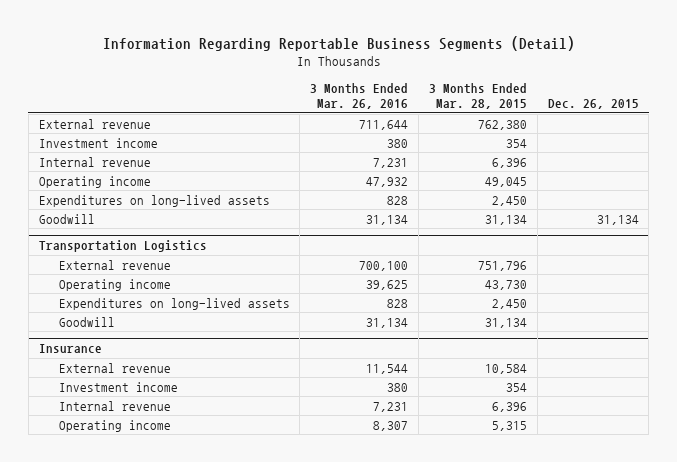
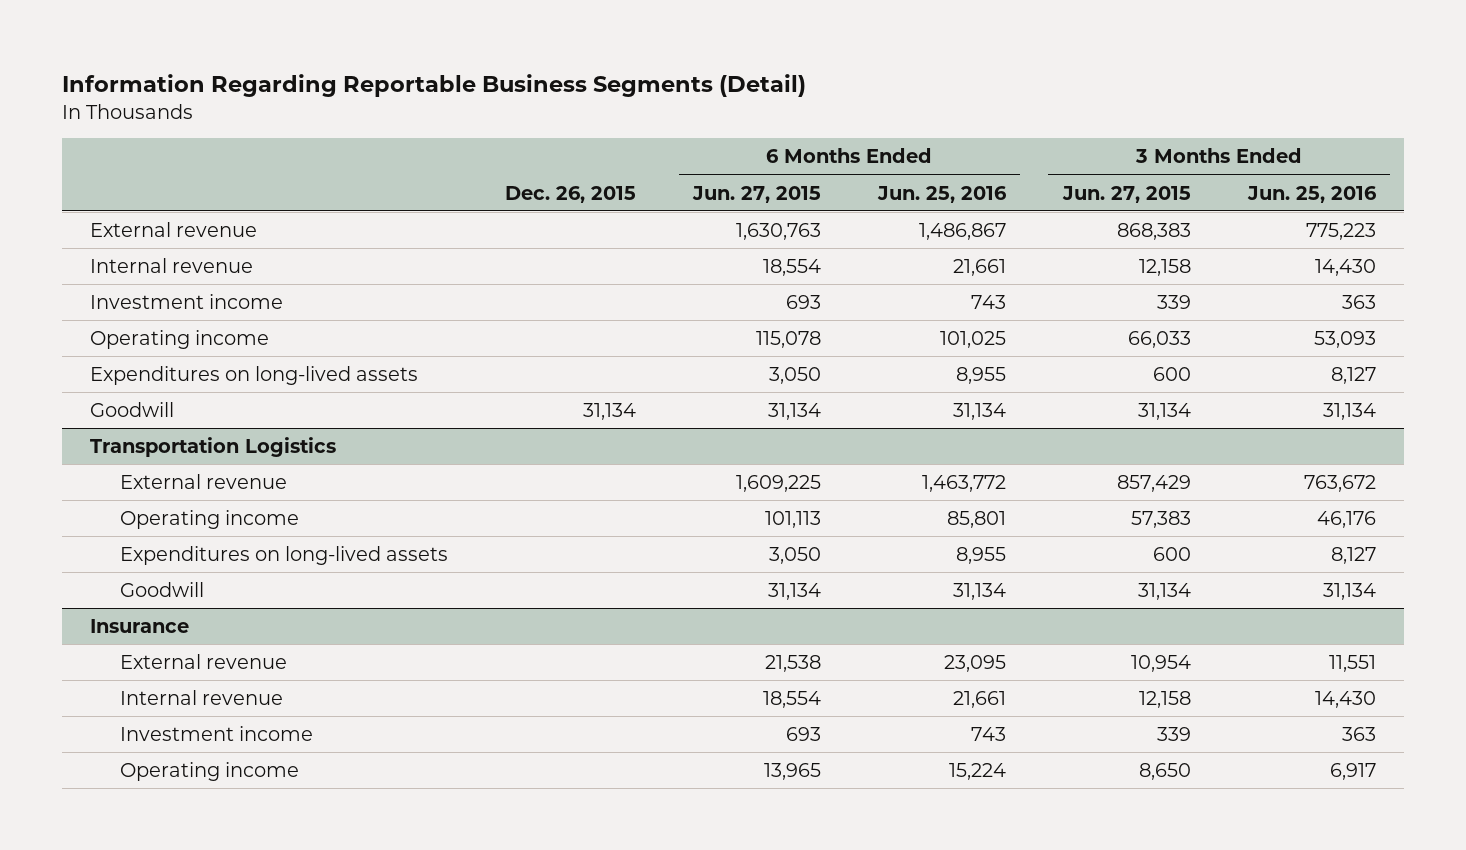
- | 3 Months Ended Mar. 26, 2016 | 3 Months Ended Mar. 28, 2015 | Dec. 26, 2015
+ | Dec. 26, 2015 | 6 Months Ended Jun. 27, 2015 | 6 Months Ended Jun. 25, 2016 | 3 Months Ended Jun. 27, 2015 | 3 Months Ended Jun. 25, 2016
moved down: Investment income | | 693 | 743 | 339 | 363
@ Insurance
moved down: Investment income | | 693 | 743 | 339 | 363

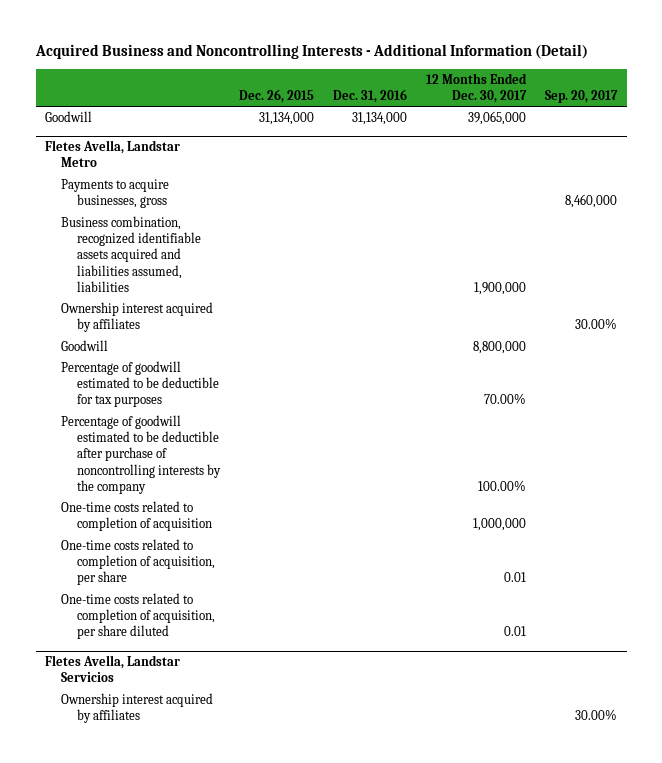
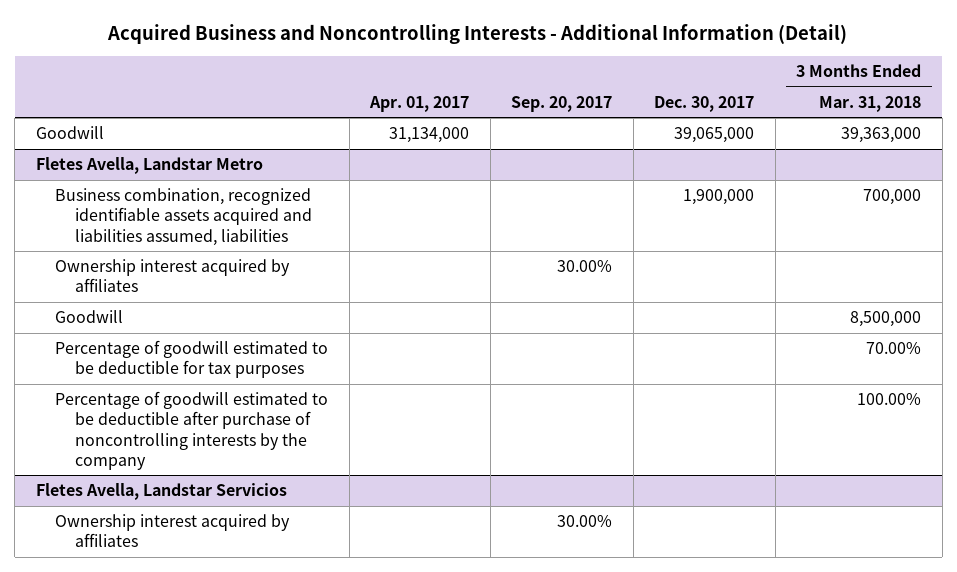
- | Dec. 26, 2015 | Dec. 31, 2016 | 12 Months Ended Dec. 30, 2017 | Sep. 20, 2017
+ | Apr. 01, 2017 | Sep. 20, 2017 | Dec. 30, 2017 | 3 Months Ended Mar. 31, 2018
@ Fletes Avella, Landstar Metro
- Payments to acquire businesses, gross | | | | 8,460,000
- One-time costs related to completion of acquisition | | | 1,000,000 |
- One-time costs related to completion of acquisition, per share | | | 0.01 |
- One-time costs related to completion of acquisition, per share diluted | | | 0.01 |

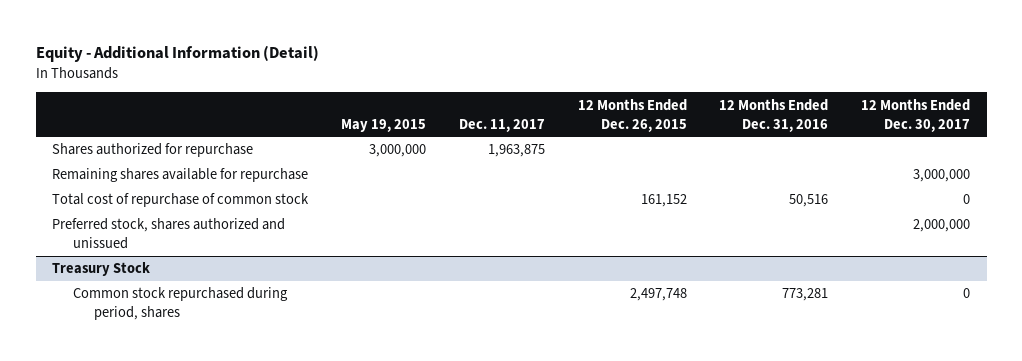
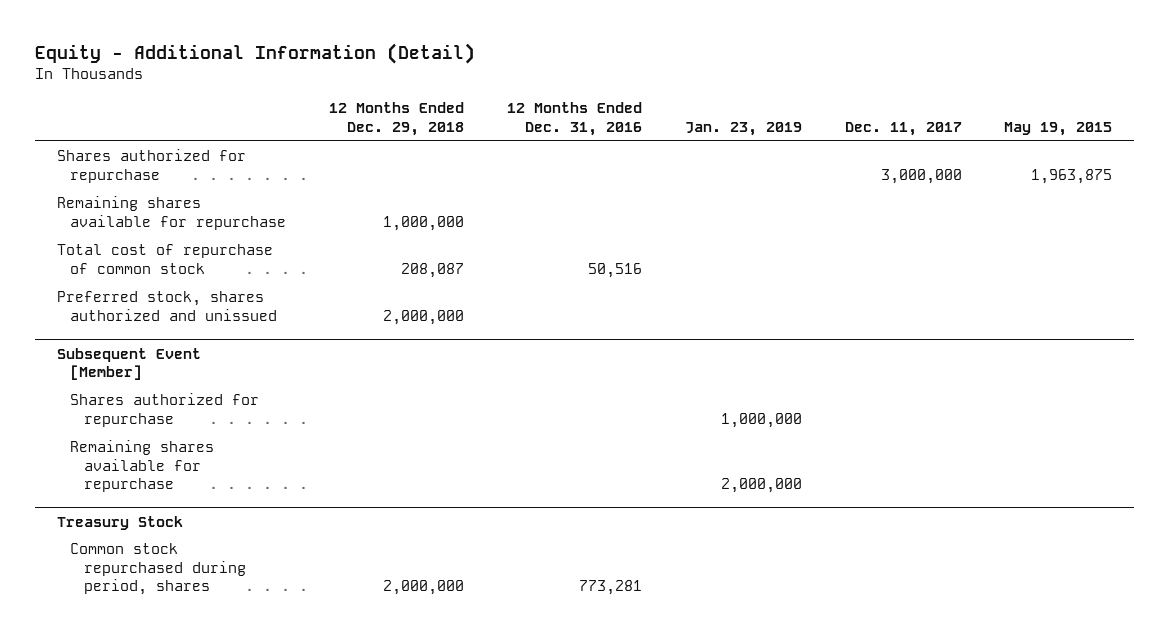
- | May 19, 2015 | Dec. 11, 2017 | 12 Months Ended Dec. 26, 2015 | 12 Months Ended Dec. 31, 2016 | 12 Months Ended Dec. 30, 2017
+ | 12 Months Ended Dec. 29, 2018 | 12 Months Ended Dec. 31, 2016 | Jan. 23, 2019 | Dec. 11, 2017 | May 19, 2015
- Shares authorized for repurchase | 3,000,000 | 1,963,875 | | |
+ Shares authorized for repurchase | | | | 3,000,000 | 1,963,875
+ Subsequent Event [Member]
+ Shares authorized for repurchase | | | 1,000,000 | |
+ Remaining shares available for repurchase | | | 2,000,000 | |

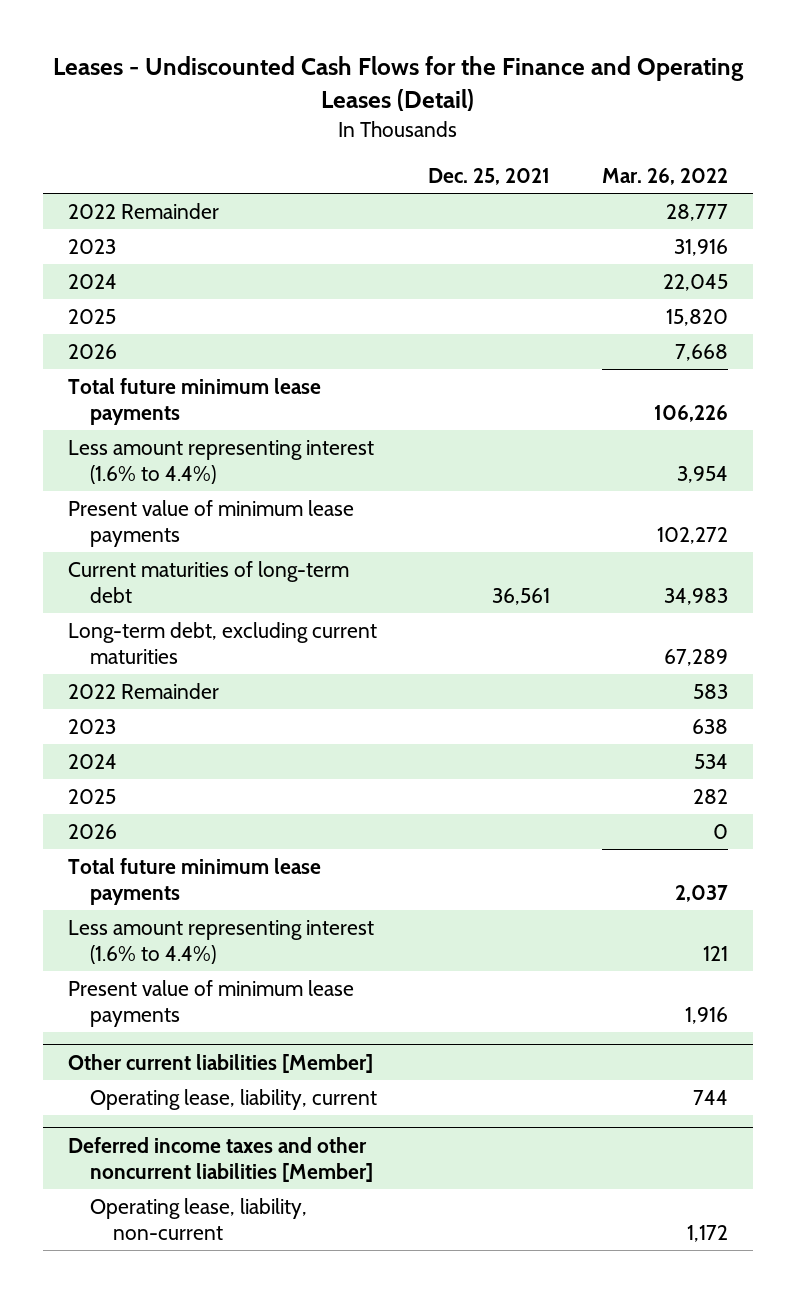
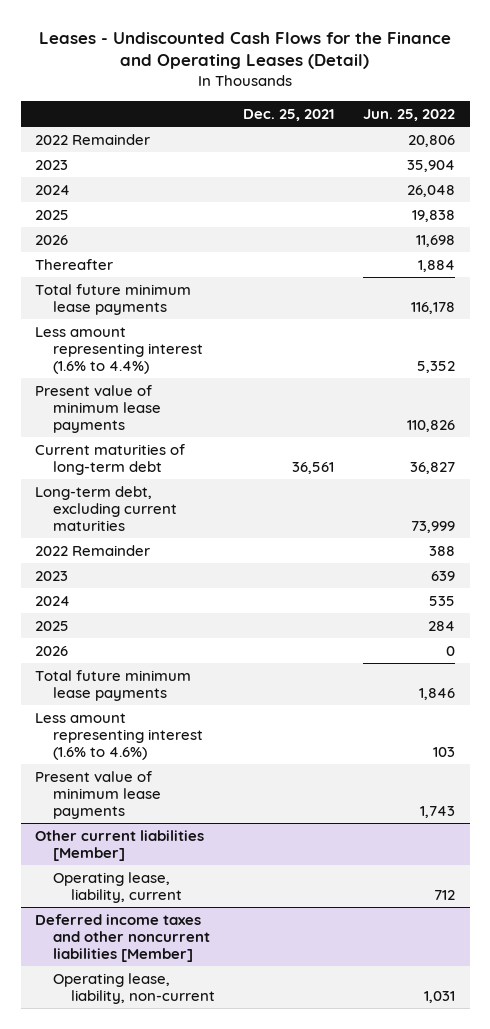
- | Dec. 25, 2021 | Mar. 26, 2022
+ | Dec. 25, 2021 | Jun. 25, 2022
+ Thereafter | | 1,884
- Less amount representing interest (1.6% to 4.4%) | | 121
+ Less amount representing interest (1.6% to 4.6%) | | 103

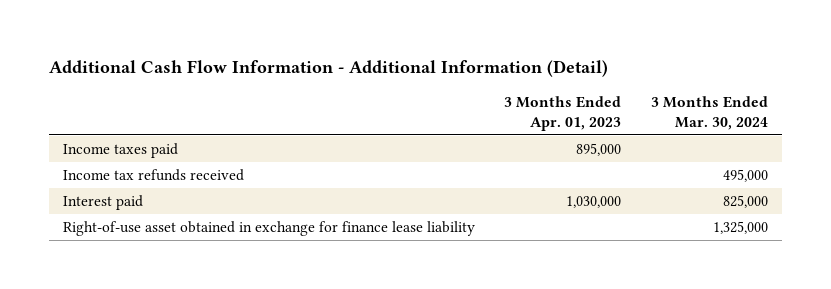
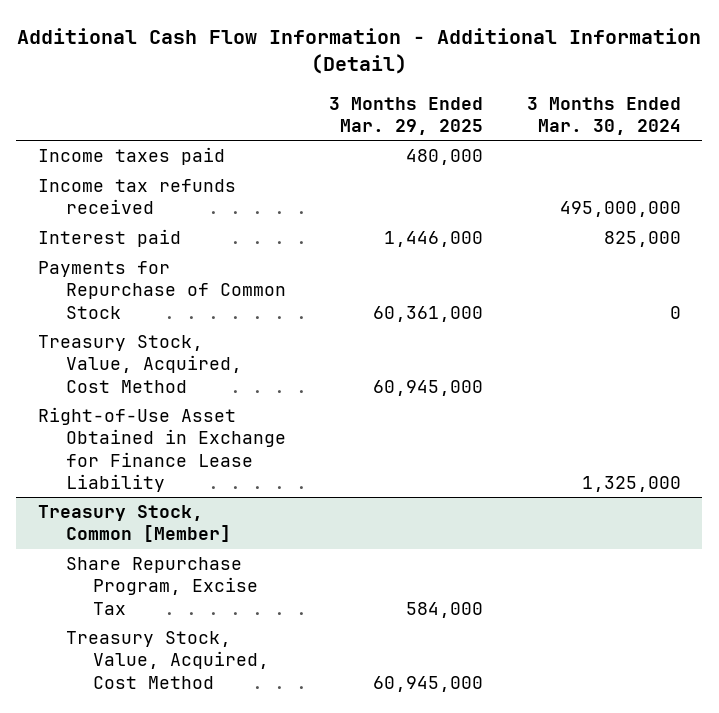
- | 3 Months Ended Apr. 01, 2023 | 3 Months Ended Mar. 30, 2024
+ | 3 Months Ended Mar. 29, 2025 | 3 Months Ended Mar. 30, 2024
- Income tax refunds received | | 495,000
+ Income tax refunds received | | 495,000,000
- Right-of-use asset obtained in exchange for finance lease liability | | 1,325,000
+ Payments for Repurchase of Common Stock | 60,361,000 | 0
+ Treasury Stock, Value, Acquired, Cost Method | 60,945,000 |
+ Right-of-Use Asset Obtained in Exchange for Finance Lease Liability | | 1,325,000
+ Treasury Stock, Common [Member]
+ Share Repurchase Program, Excise Tax | 584,000 |
+ Treasury Stock, Value, Acquired, Cost Method | 60,945,000 |

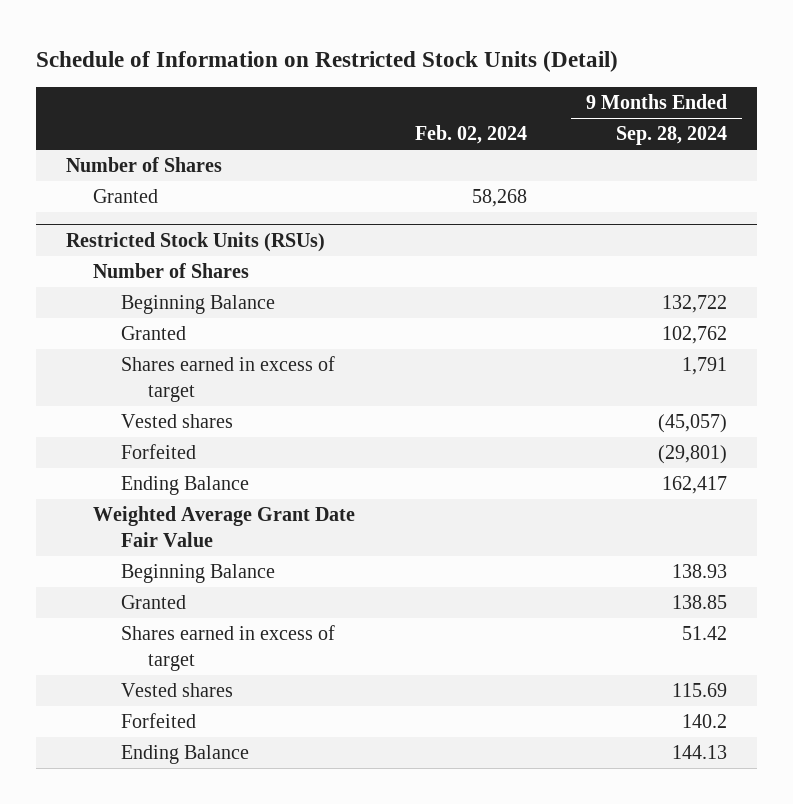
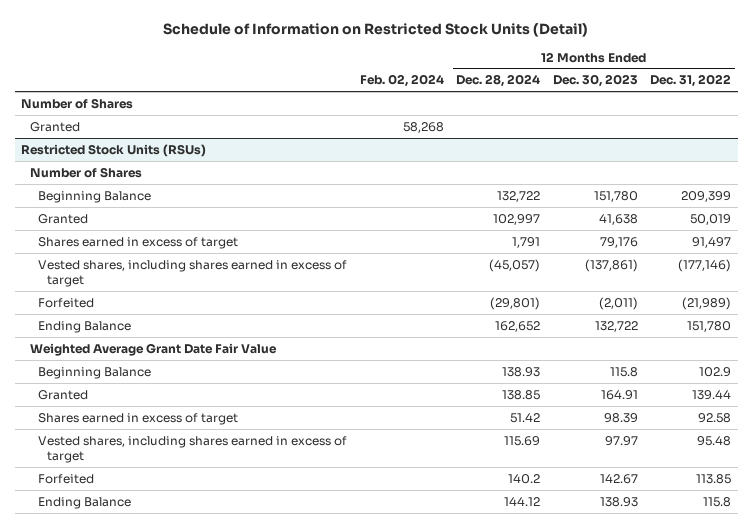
- | Feb. 02, 2024 | 9 Months Ended Sep. 28, 2024
+ | Feb. 02, 2024 | 12 Months Ended Dec. 28, 2024 | 12 Months Ended Dec. 30, 2023 | 12 Months Ended Dec. 31, 2022
@ Restricted Stock Units (RSUs)
- Vested shares | | (45,057)
+ Vested shares, including shares earned in excess of target | | (45,057) | (137,861) | (177,146)
- Vested shares | | 115.69
+ Vested shares, including shares earned in excess of target | | 115.69 | 97.97 | 95.48

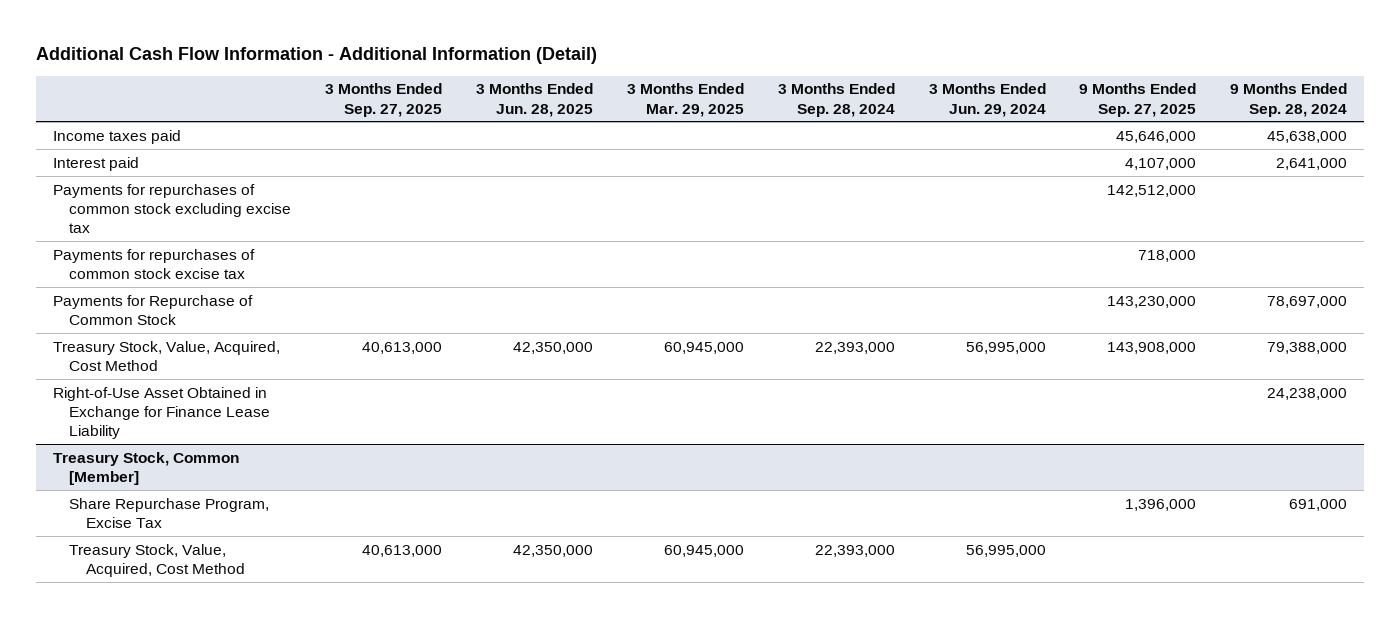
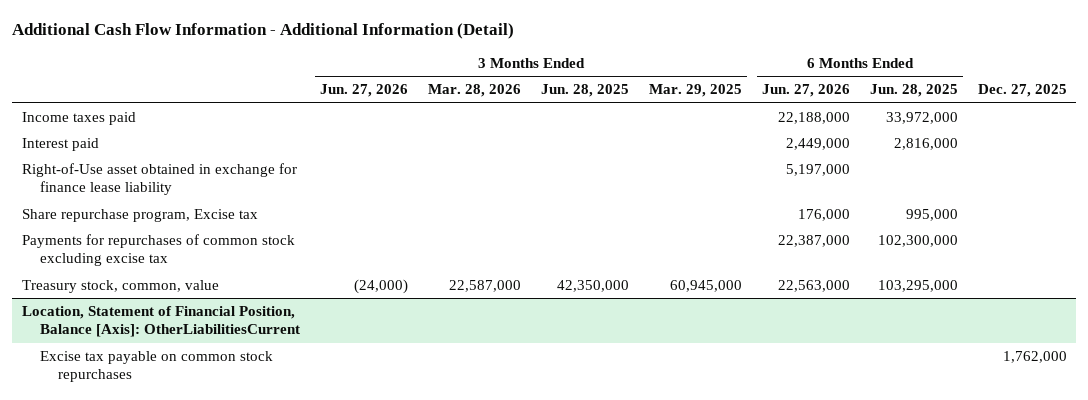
- | 3 Months Ended Sep. 27, 2025 | 3 Months Ended Jun. 28, 2025 | 3 Months Ended Mar. 29, 2025 | 3 Months Ended Sep. 28, 2024 | 3 Months Ended Jun. 29, 2024 | 9 Months Ended Sep. 27, 2025 | 9 Months Ended Sep. 28, 2024
+ | 3 Months Ended Jun. 27, 2026 | 3 Months Ended Mar. 28, 2026 | 3 Months Ended Jun. 28, 2025 | 3 Months Ended Mar. 29, 2025 | 6 Months Ended Jun. 27, 2026 | 6 Months Ended Jun. 28, 2025 | Dec. 27, 2025
+ Right-of-Use asset obtained in exchange for finance lease liability | | | | | 5,197,000 | |
+ Share repurchase program, Excise tax | | | | | 176,000 | 995,000 |
- Payments for repurchases of common stock excise tax | | | | | | 718,000 |
- Payments for Repurchase of Common Stock | | | | | | 143,230,000 | 78,697,000
- Treasury Stock, Value, Acquired, Cost Method | 40,613,000 | 42,350,000 | 60,945,000 | 22,393,000 | 56,995,000 | 143,908,000 | 79,388,000
- Right-of-Use Asset Obtained in Exchange for Finance Lease Liability | | | | | | | 24,238,000
- Treasury Stock, Common [Member]
- Share Repurchase Program, Excise Tax | | | | | | 1,396,000 | 691,000
- Treasury Stock, Value, Acquired, Cost Method | 40,613,000 | 42,350,000 | 60,945,000 | 22,393,000 | 56,995,000 | |
+ Treasury stock, common, value | (24,000) | 22,587,000 | 42,350,000 | 60,945,000 | 22,563,000 | 103,295,000 |
+ Location, Statement of Financial Position, Balance [Axis]: OtherLiabilitiesCurrent
+ Excise tax payable on common stock repurchases | | | | | | | 1,762,000

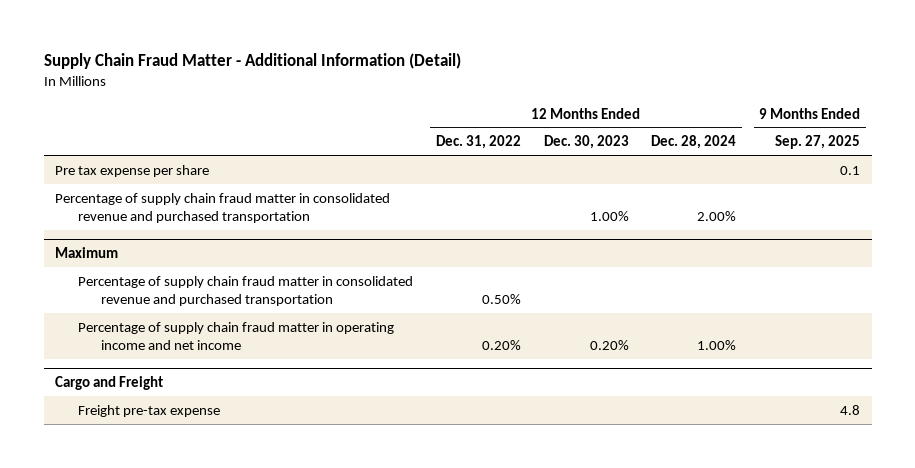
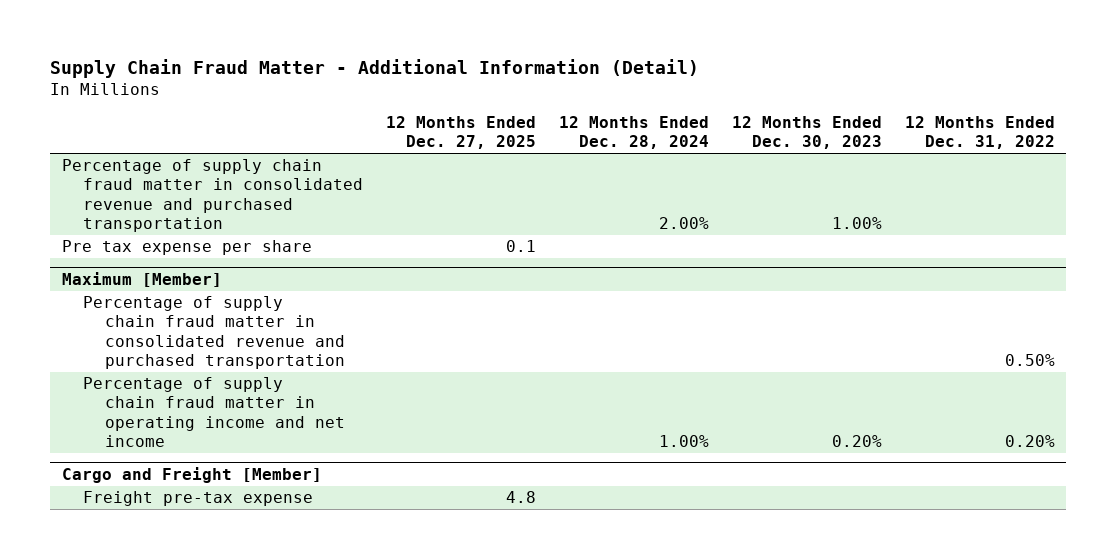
- | 12 Months Ended Dec. 31, 2022 | 12 Months Ended Dec. 30, 2023 | 12 Months Ended Dec. 28, 2024 | 9 Months Ended Sep. 27, 2025
+ | 12 Months Ended Dec. 27, 2025 | 12 Months Ended Dec. 28, 2024 | 12 Months Ended Dec. 30, 2023 | 12 Months Ended Dec. 31, 2022
- Maximum
moved down: Pre tax expense per share | 0.1 | | |
+ Maximum [Member]
- Cargo and Freight
+ Cargo and Freight [Member]

